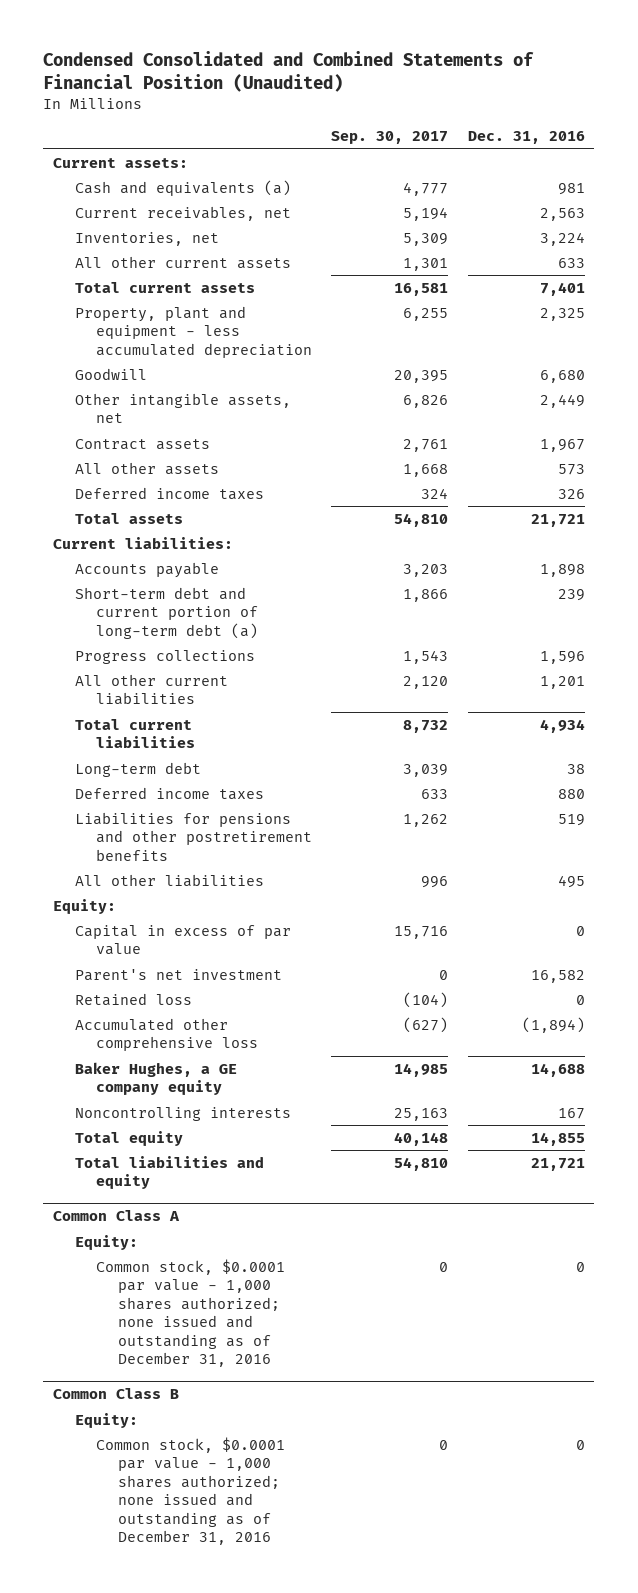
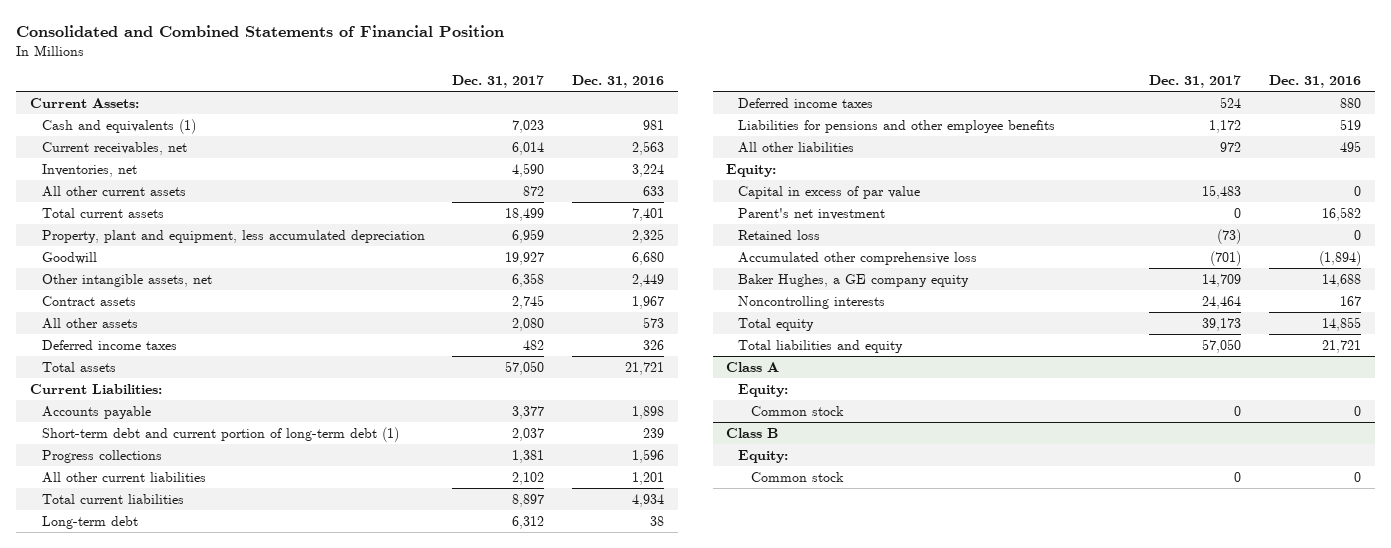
- Condensed Consolidated and Combined Statements of Financial Position (Unaudited)
+ Consolidated and Combined Statements of Financial Position
- | Sep. 30, 2017 | Dec. 31, 2016
+ | Dec. 31, 2017 | Dec. 31, 2016
- Current assets:
- Cash and equivalents (a) | 4,777 | 981
+ Current Assets:
+ Cash and equivalents (1) | 7,023 | 981
- Property, plant and equipment - less accumulated depreciation | 6,255 | 2,325
+ Property, plant and equipment, less accumulated depreciation | 6,959 | 2,325
- Current liabilities:
+ Current Liabilities:
- Short-term debt and current portion of long-term debt (a) | 1,866 | 239
+ Short-term debt and current portion of long-term debt (1) | 2,037 | 239
- Liabilities for pensions and other postretirement benefits | 1,262 | 519
+ Liabilities for pensions and other employee benefits | 1,172 | 519
- Common Class A
+ Class A
- Common stock, $0.0001 par value - 1,000 shares authorized; none issued and outstanding as of December 31, 2016 | 0 | 0
- Common Class B
+ Common stock | 0 | 0
+ Class B
- Common stock, $0.0001 par value - 1,000 shares authorized; none issued and outstanding as of December 31, 2016 | 0 | 0
+ Common stock | 0 | 0

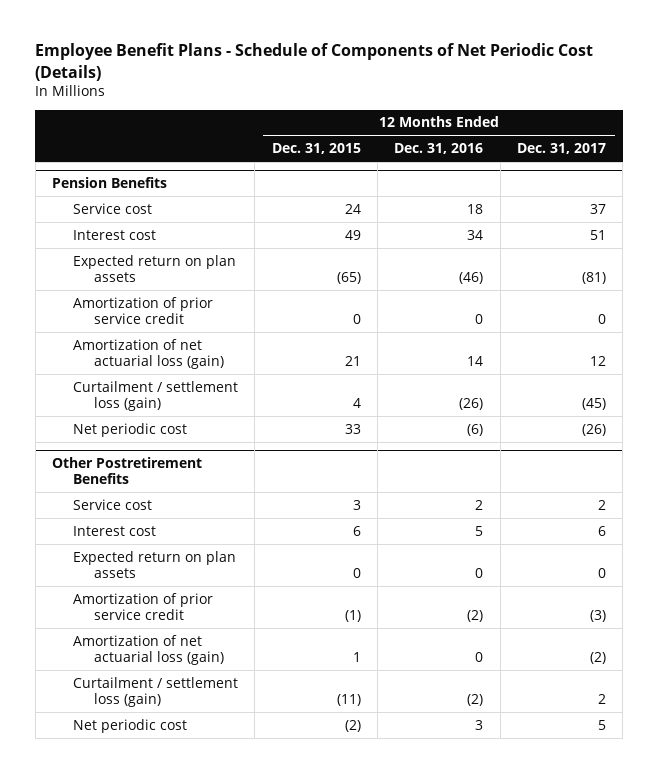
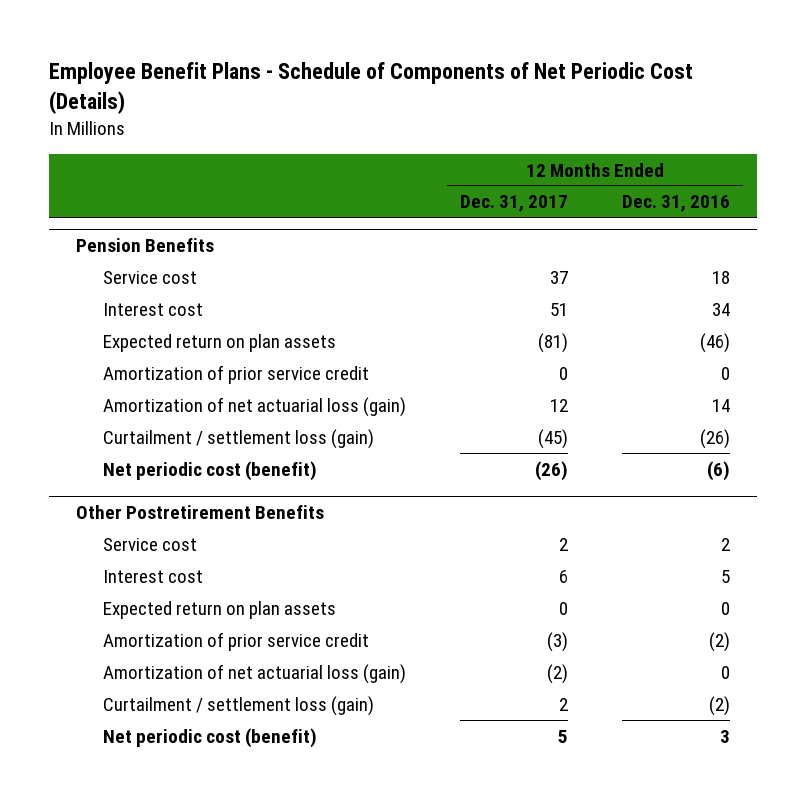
- | 12 Months Ended Dec. 31, 2015 | 12 Months Ended Dec. 31, 2016 | 12 Months Ended Dec. 31, 2017
+ | 12 Months Ended Dec. 31, 2017 | 12 Months Ended Dec. 31, 2016
@ Pension Benefits
- Net periodic cost | 33 | (6) | (26)
+ Net periodic cost (benefit) | (26) | (6)
@ Other Postretirement Benefits
- Net periodic cost | (2) | 3 | 5
+ Net periodic cost (benefit) | 5 | 3

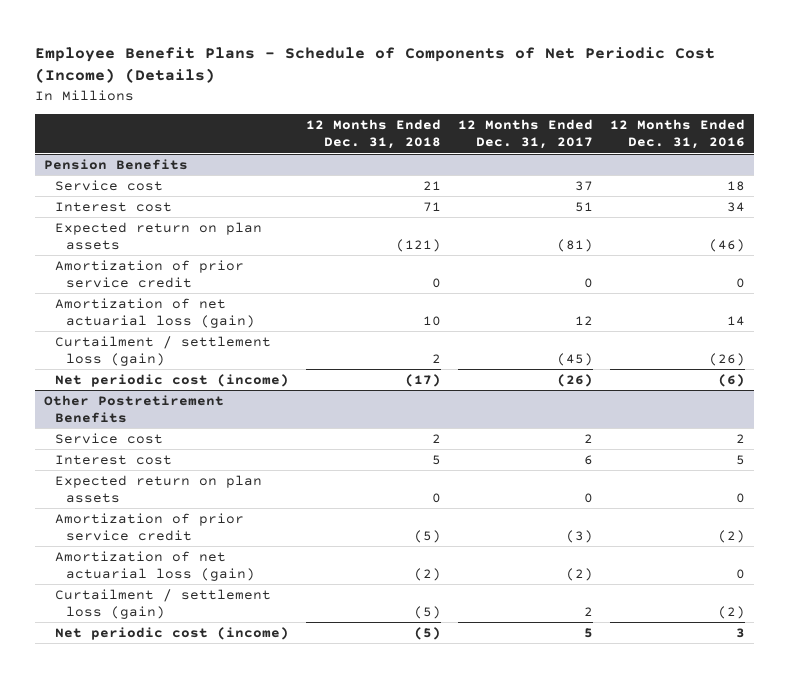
- Employee Benefit Plans - Schedule of Components of Net Periodic Cost (Details)
+ Employee Benefit Plans - Schedule of Components of Net Periodic Cost (Income) (Details)
- | 12 Months Ended Dec. 31, 2017 | 12 Months Ended Dec. 31, 2016
+ | 12 Months Ended Dec. 31, 2018 | 12 Months Ended Dec. 31, 2017 | 12 Months Ended Dec. 31, 2016
@ Pension Benefits
- Net periodic cost (benefit) | (26) | (6)
+ Net periodic cost (income) | (17) | (26) | (6)
@ Other Postretirement Benefits
- Net periodic cost (benefit) | 5 | 3
+ Net periodic cost (income) | (5) | 5 | 3

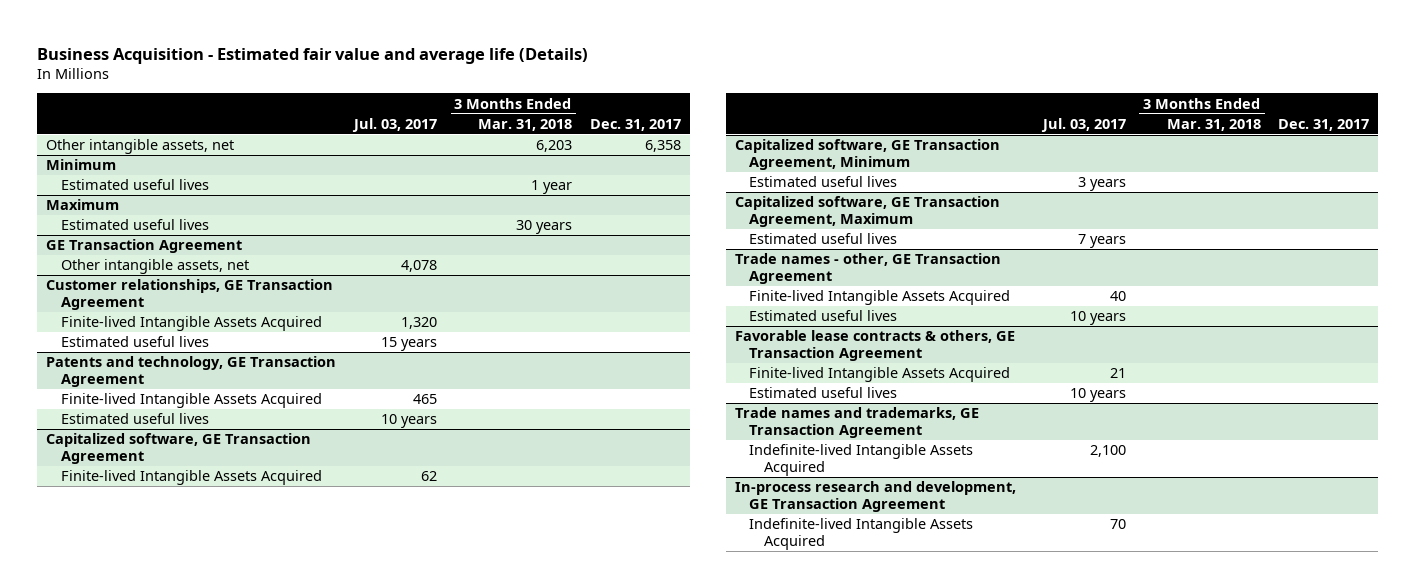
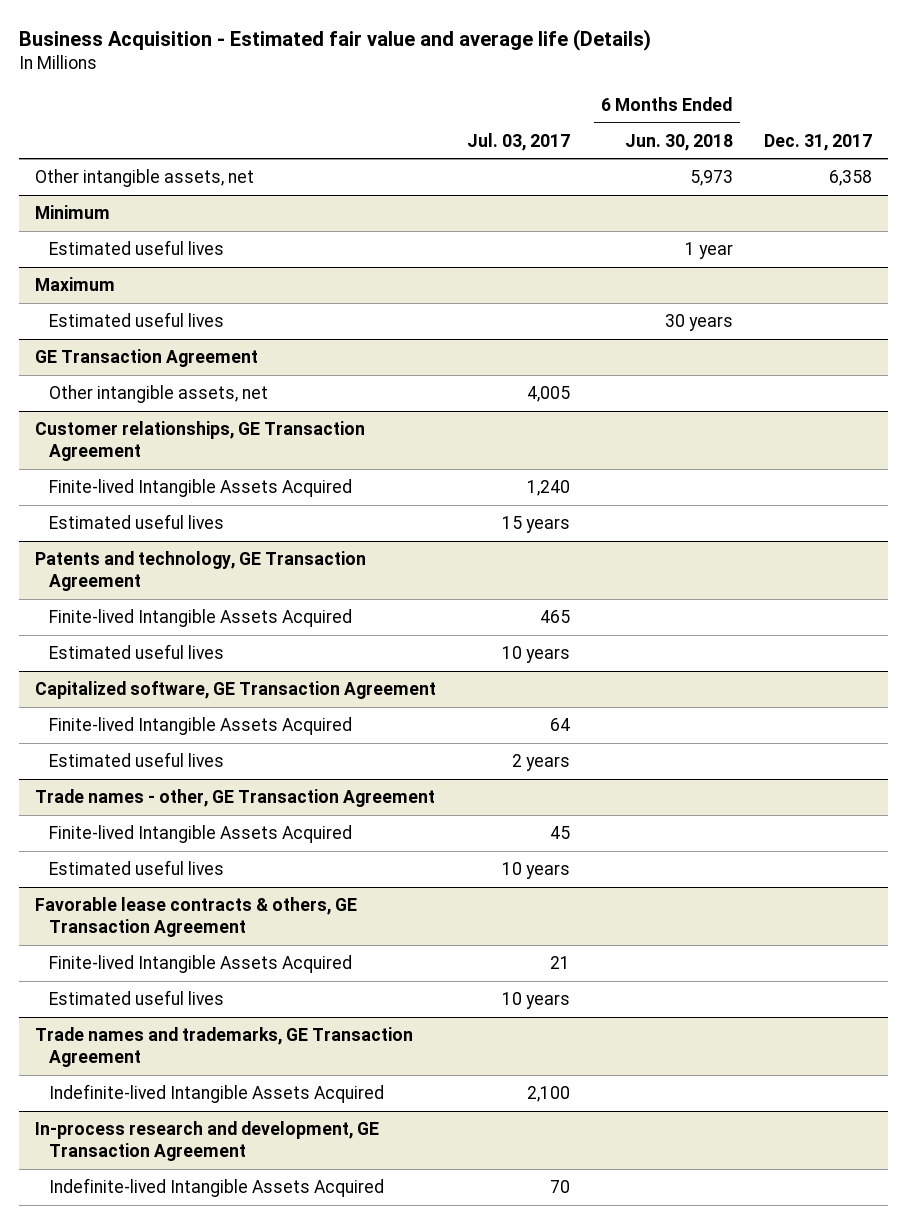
- | Jul. 03, 2017 | 3 Months Ended Mar. 31, 2018 | Dec. 31, 2017
+ | Jul. 03, 2017 | 6 Months Ended Jun. 30, 2018 | Dec. 31, 2017
@ GE Transaction Agreement
- Other intangible assets, net | 4,078 | |
+ Other intangible assets, net | 4,005 | |
@ Customer relationships, GE Transaction Agreement
- Finite-lived Intangible Assets Acquired | 1,320 | |
+ Finite-lived Intangible Assets Acquired | 1,240 | |
@ Capitalized software, GE Transaction Agreement
- Finite-lived Intangible Assets Acquired | 62 | |
- Capitalized software, GE Transaction Agreement, Minimum
- Estimated useful lives | 3 years | |
- Capitalized software, GE Transaction Agreement, Maximum
- Estimated useful lives | 7 years | |
@ Capitalized software, GE Transaction Agreement
+ Finite-lived Intangible Assets Acquired | 64 | |
+ Estimated useful lives | 2 years | |
@ Trade names - other, GE Transaction Agreement
- Finite-lived Intangible Assets Acquired | 40 | |
+ Finite-lived Intangible Assets Acquired | 45 | |

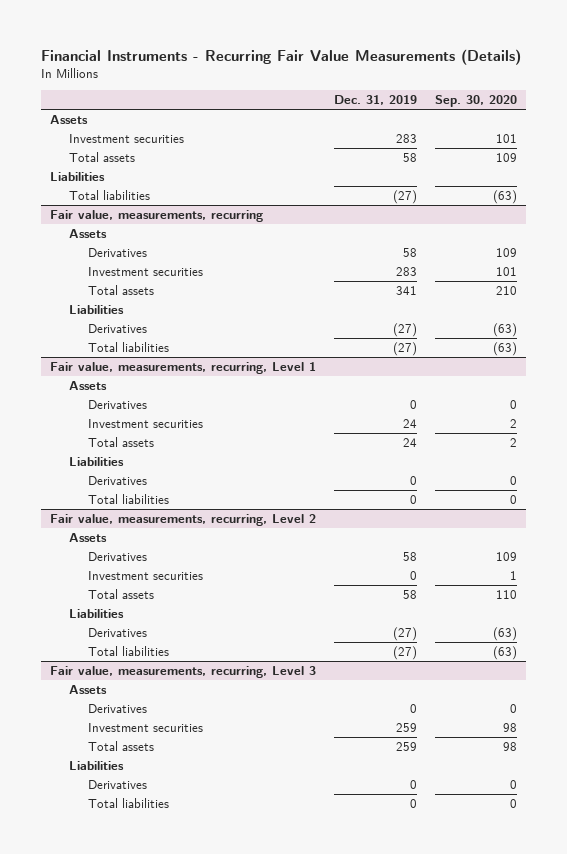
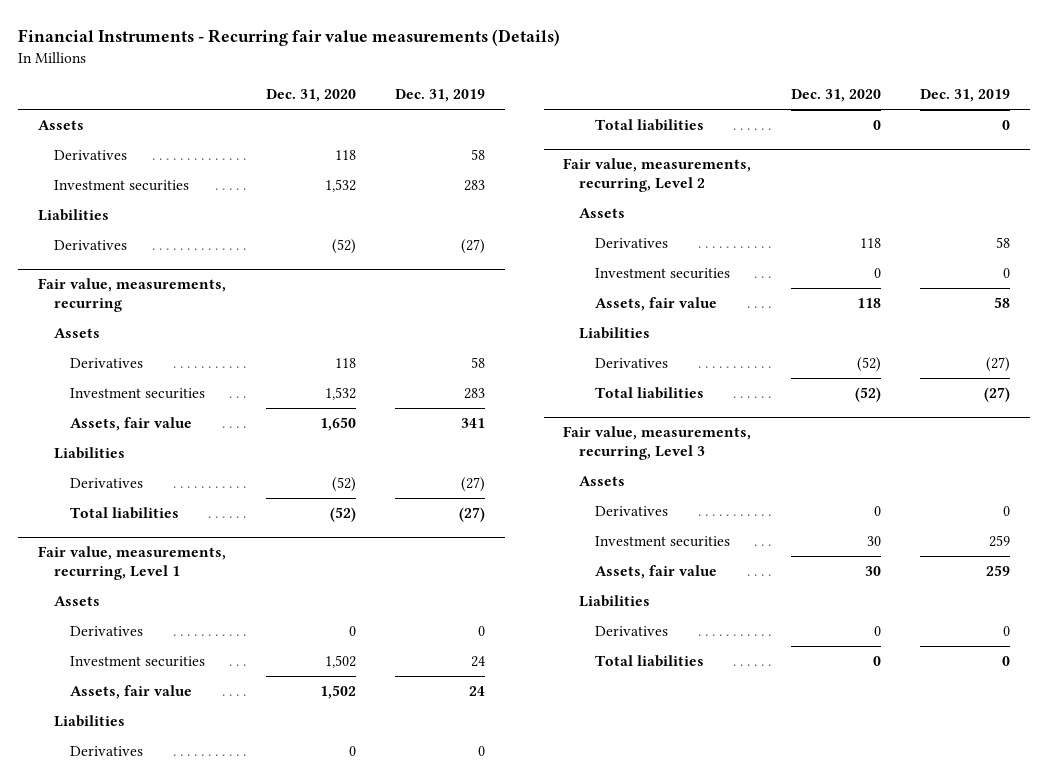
- Financial Instruments - Recurring Fair Value Measurements (Details)
+ Financial Instruments - Recurring fair value measurements (Details)
- | Dec. 31, 2019 | Sep. 30, 2020
+ | Dec. 31, 2020 | Dec. 31, 2019
+ Derivatives | 118 | 58
- Total assets | 58 | 109
- Total liabilities | (27) | (63)
+ Derivatives | (52) | (27)
@ Fair value, measurements, recurring
- Total assets | 341 | 210
+ Assets, fair value | 1,650 | 341
@ Fair value, measurements, recurring, Level 1
- Total assets | 24 | 2
+ Assets, fair value | 1,502 | 24
@ Fair value, measurements, recurring, Level 2
- Total assets | 58 | 110
+ Assets, fair value | 118 | 58
@ Fair value, measurements, recurring, Level 3
- Total assets | 259 | 98
+ Assets, fair value | 30 | 259

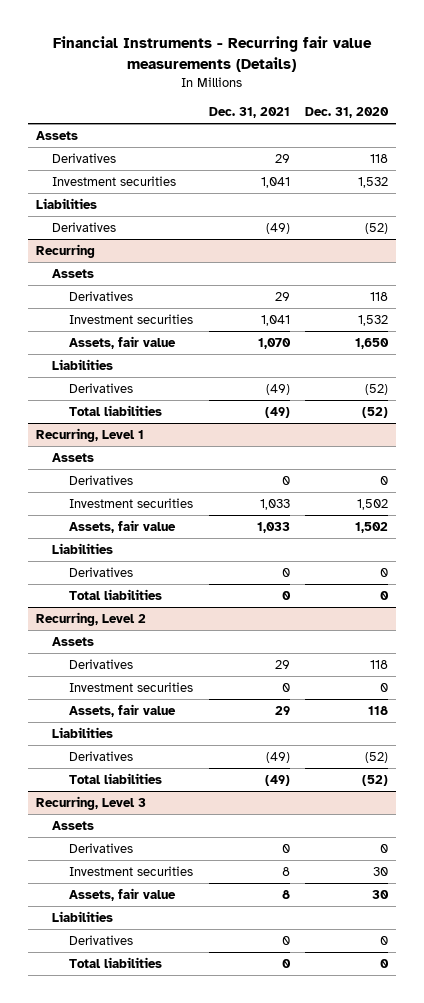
- | Dec. 31, 2020 | Dec. 31, 2019
+ | Dec. 31, 2021 | Dec. 31, 2020
- Fair value, measurements, recurring
+ Recurring
- Fair value, measurements, recurring, Level 1
+ Recurring, Level 1
- Fair value, measurements, recurring, Level 2
+ Recurring, Level 2
- Fair value, measurements, recurring, Level 3
+ Recurring, Level 3

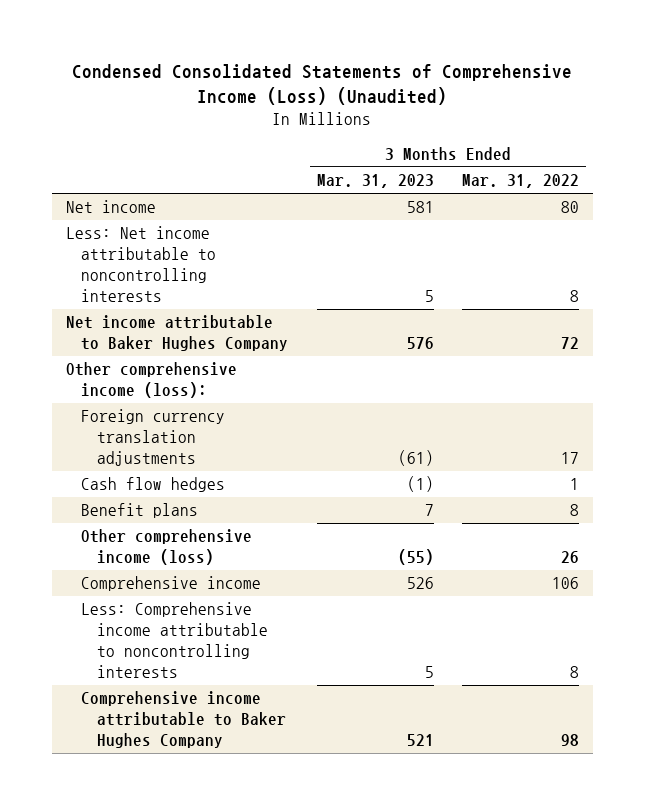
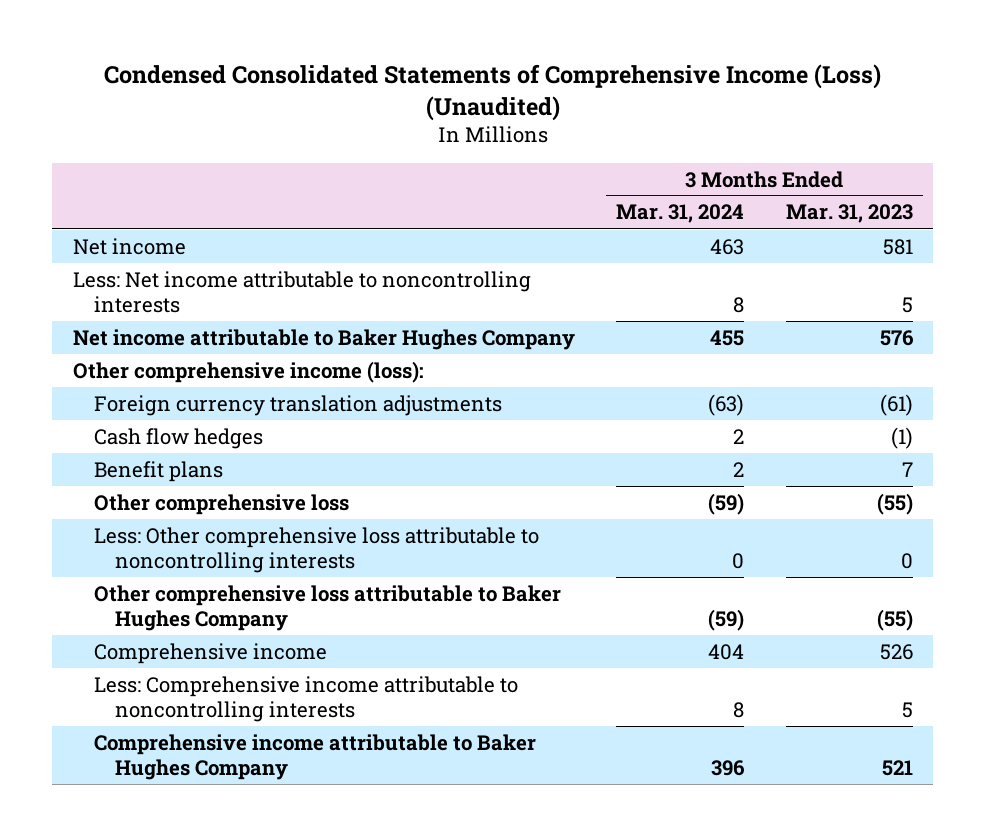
- | 3 Months Ended Mar. 31, 2023 | 3 Months Ended Mar. 31, 2022
+ | 3 Months Ended Mar. 31, 2024 | 3 Months Ended Mar. 31, 2023
- Other comprehensive income (loss) | (55) | 26
+ Other comprehensive loss | (59) | (55)
+ Less: Other comprehensive loss attributable to noncontrolling interests | 0 | 0
+ Other comprehensive loss attributable to Baker Hughes Company | (59) | (55)

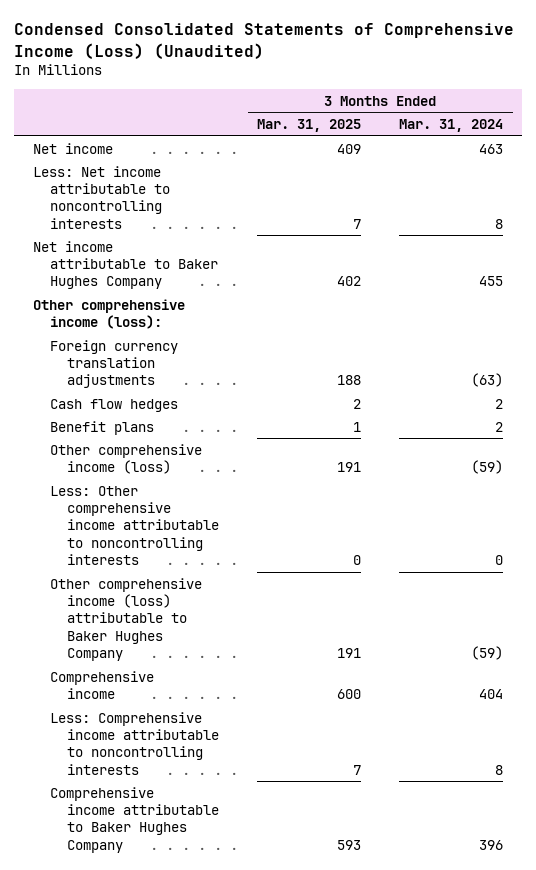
- | 3 Months Ended Mar. 31, 2024 | 3 Months Ended Mar. 31, 2023
+ | 3 Months Ended Mar. 31, 2025 | 3 Months Ended Mar. 31, 2024
- Other comprehensive loss | (59) | (55)
- Less: Other comprehensive loss attributable to noncontrolling interests | 0 | 0
- Other comprehensive loss attributable to Baker Hughes Company | (59) | (55)
+ Other comprehensive income (loss) | 191 | (59)
+ Less: Other comprehensive income attributable to noncontrolling interests | 0 | 0
+ Other comprehensive income (loss) attributable to Baker Hughes Company | 191 | (59)

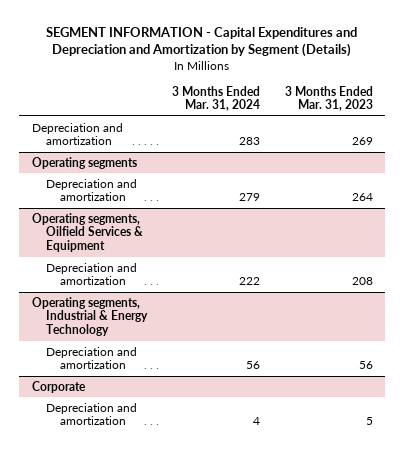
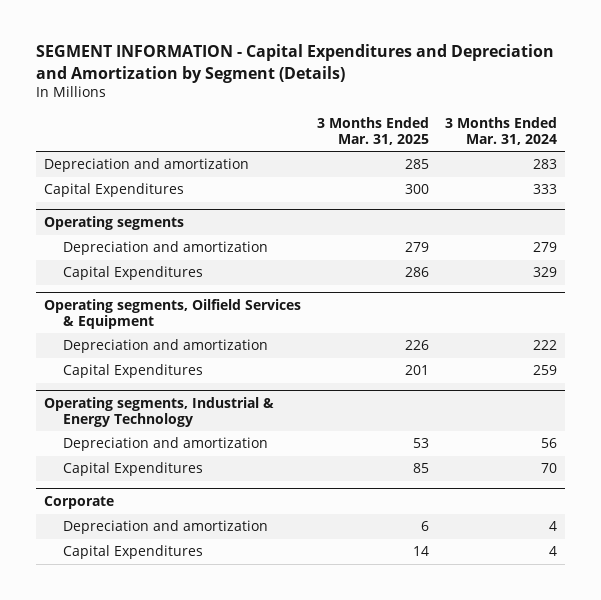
- | 3 Months Ended Mar. 31, 2024 | 3 Months Ended Mar. 31, 2023
+ | 3 Months Ended Mar. 31, 2025 | 3 Months Ended Mar. 31, 2024
+ Capital Expenditures | 300 | 333
@ Operating segments
+ Capital Expenditures | 286 | 329
@ Operating segments, Oilfield Services & Equipment
+ Capital Expenditures | 201 | 259
@ Operating segments, Industrial & Energy Technology
+ Capital Expenditures | 85 | 70
@ Corporate
+ Capital Expenditures | 14 | 4

